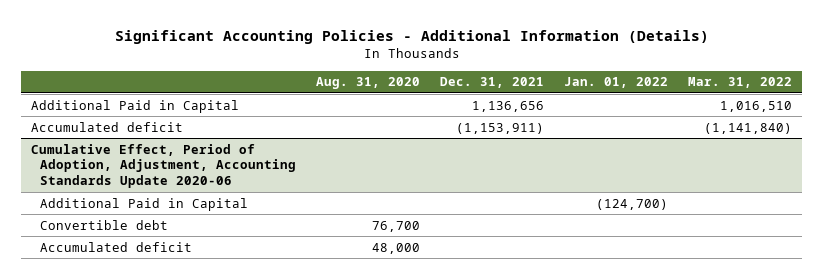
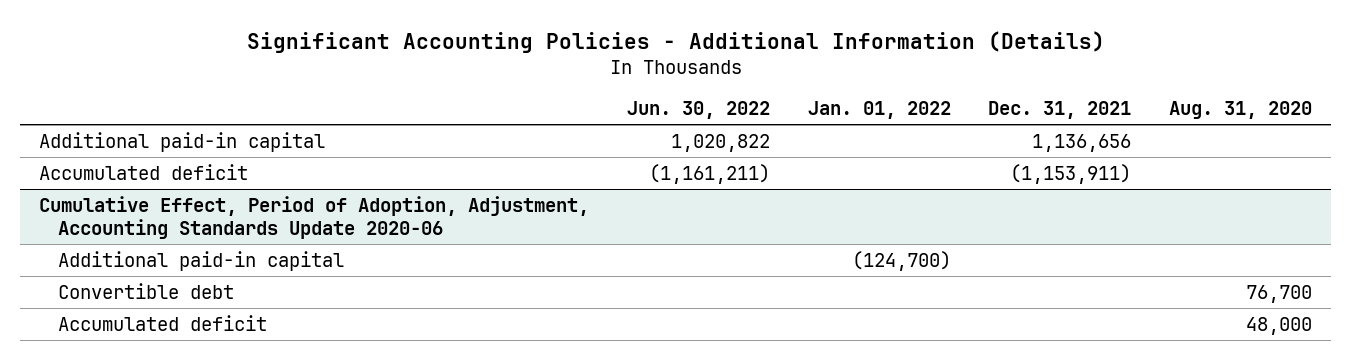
- | Aug. 31, 2020 | Dec. 31, 2021 | Jan. 01, 2022 | Mar. 31, 2022
+ | Jun. 30, 2022 | Jan. 01, 2022 | Dec. 31, 2021 | Aug. 31, 2020
- Additional Paid in Capital | | 1,136,656 | | 1,016,510
+ Additional paid-in capital | 1,020,822 | | 1,136,656 |
@ Cumulative Effect, Period of Adoption, Adjustment, Accounting Standards Update 2020-06
- Additional Paid in Capital | | | (124,700) |
+ Additional paid-in capital | | (124,700) | |

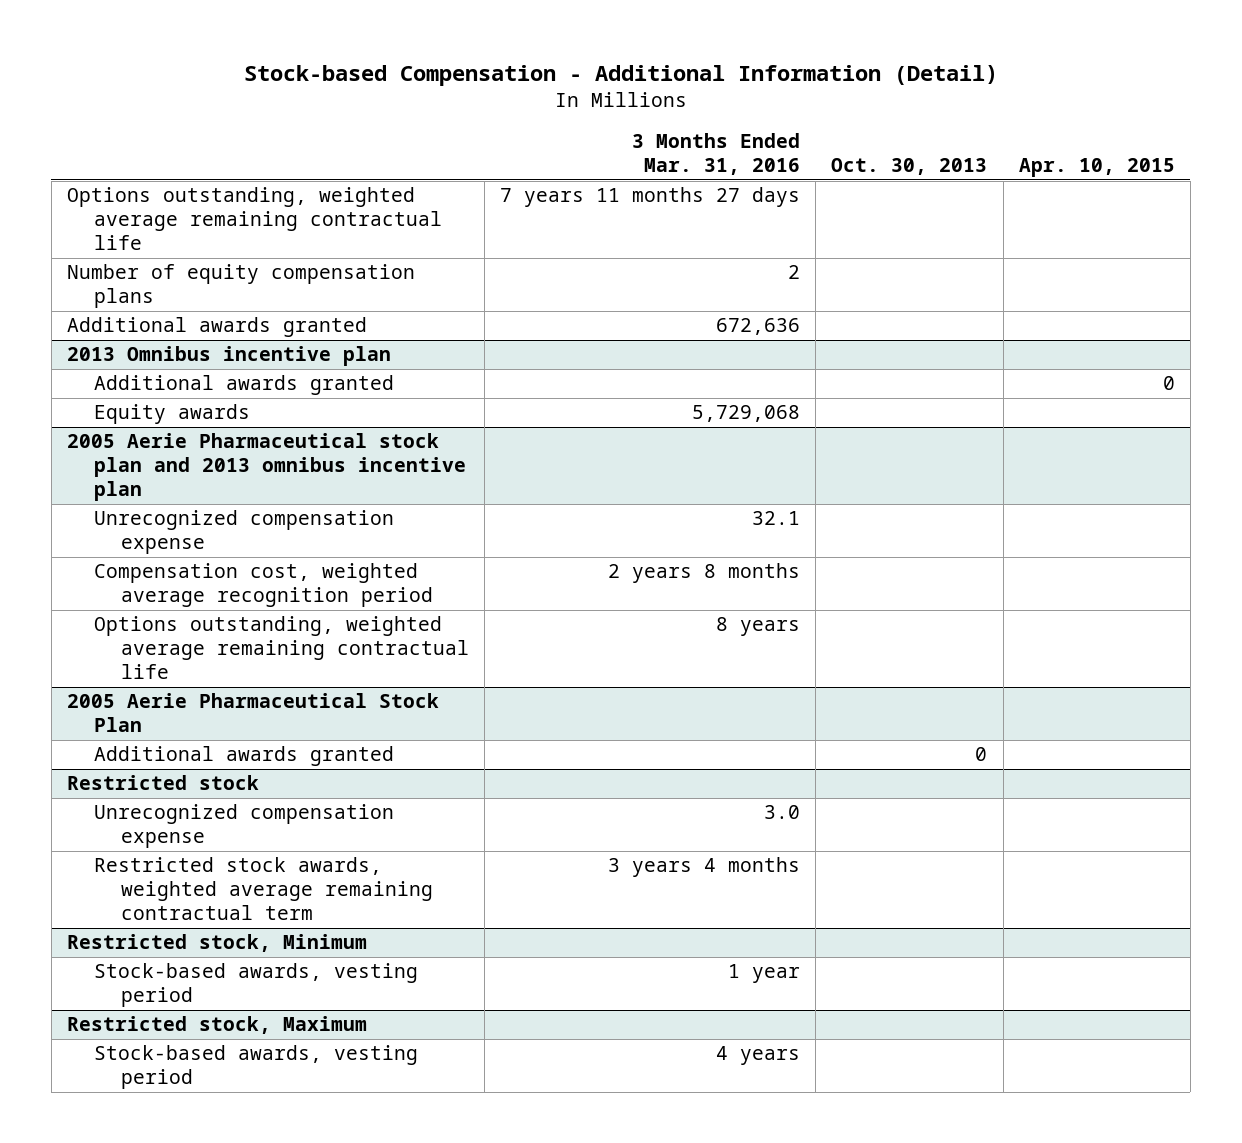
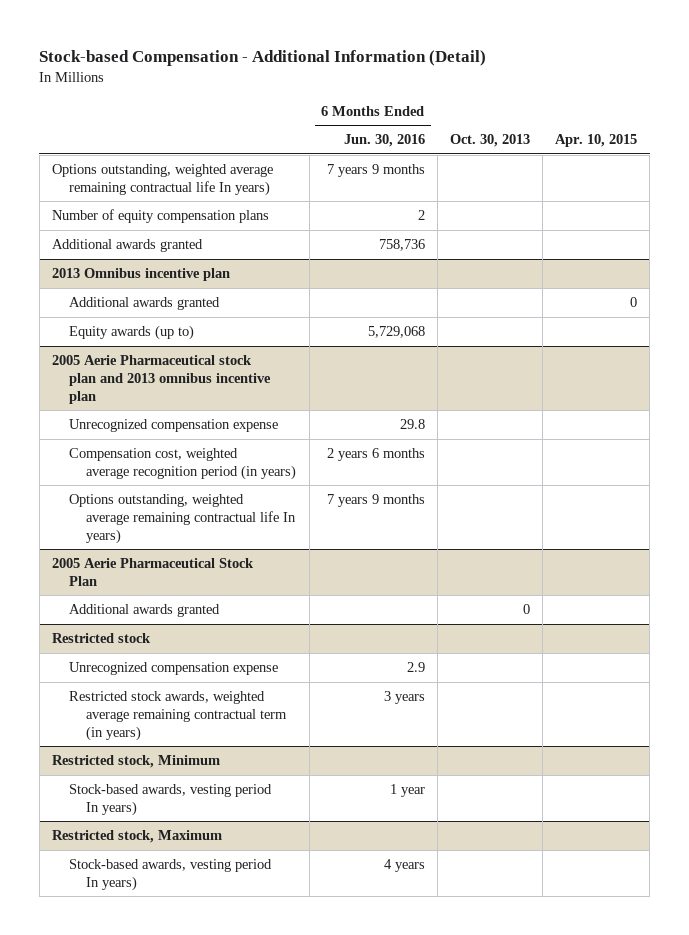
- | 3 Months Ended Mar. 31, 2016 | Oct. 30, 2013 | Apr. 10, 2015
+ | 6 Months Ended Jun. 30, 2016 | Oct. 30, 2013 | Apr. 10, 2015
- Options outstanding, weighted average remaining contractual life | 7 years 11 months 27 days | |
+ Options outstanding, weighted average remaining contractual life In years) | 7 years 9 months | |
@ 2013 Omnibus incentive plan
- Equity awards | 5,729,068 | |
+ Equity awards (up to) | 5,729,068 | |
@ 2005 Aerie Pharmaceutical stock plan and 2013 omnibus incentive plan
- Compensation cost, weighted average recognition period | 2 years 8 months | |
- Options outstanding, weighted average remaining contractual life | 8 years | |
+ Compensation cost, weighted average recognition period (in years) | 2 years 6 months | |
+ Options outstanding, weighted average remaining contractual life In years) | 7 years 9 months | |
@ Restricted stock
- Restricted stock awards, weighted average remaining contractual term | 3 years 4 months | |
+ Restricted stock awards, weighted average remaining contractual term (in years) | 3 years | |
@ Restricted stock, Minimum
- Stock-based awards, vesting period | 1 year | |
+ Stock-based awards, vesting period In years) | 1 year | |
@ Restricted stock, Maximum
- Stock-based awards, vesting period | 4 years | |
+ Stock-based awards, vesting period In years) | 4 years | |

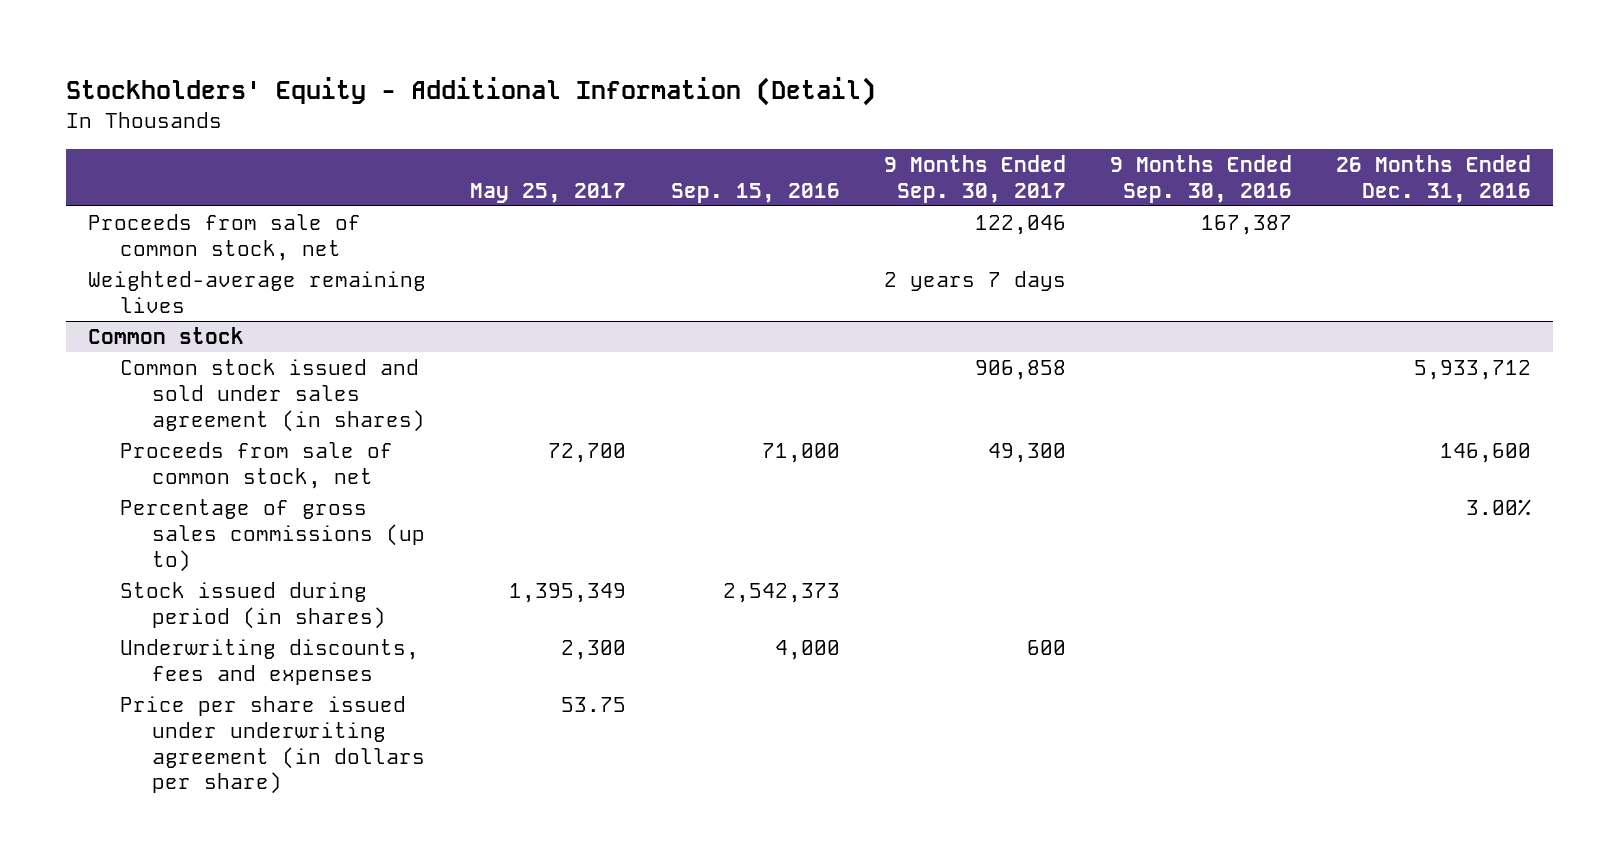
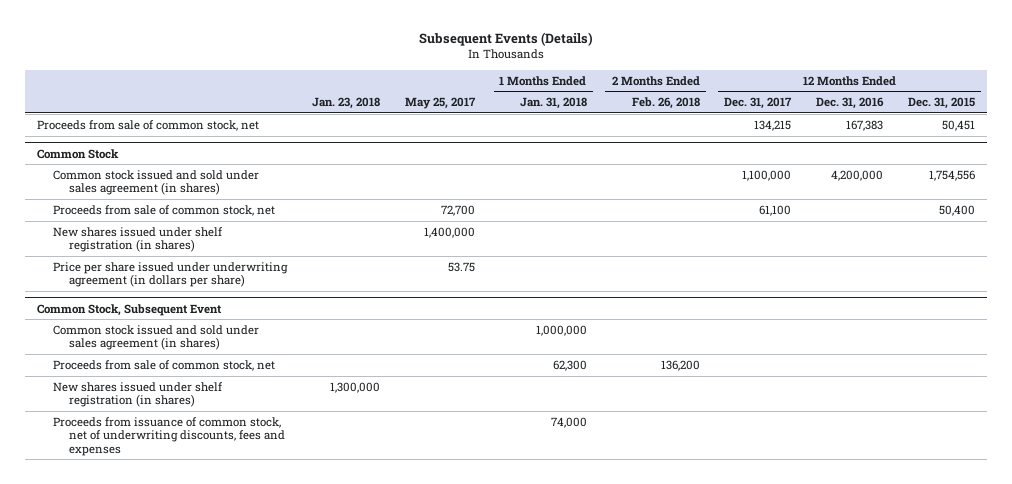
- Stockholders' Equity - Additional Information (Detail)
+ Subsequent Events (Details)
- | May 25, 2017 | Sep. 15, 2016 | 9 Months Ended Sep. 30, 2017 | 9 Months Ended Sep. 30, 2016 | 26 Months Ended Dec. 31, 2016
+ | Jan. 23, 2018 | May 25, 2017 | 1 Months Ended Jan. 31, 2018 | 2 Months Ended Feb. 26, 2018 | 12 Months Ended Dec. 31, 2017 | 12 Months Ended Dec. 31, 2016 | 12 Months Ended Dec. 31, 2015
- Weighted-average remaining lives | | | 2 years 7 days | |
- Common stock
+ Common Stock
- Percentage of gross sales commissions (up to) | | | | | 3.00%
- Stock issued during period (in shares) | 1,395,349 | 2,542,373 | | |
- Underwriting discounts, fees and expenses | 2,300 | 4,000 | 600 | |
+ New shares issued under shelf registration (in shares) | | 1,400,000 | | | | |
+ Common Stock, Subsequent Event
+ Common stock issued and sold under sales agreement (in shares) | | | 1,000,000 | | | |
+ Proceeds from sale of common stock, net | | | 62,300 | 136,200 | | |
+ New shares issued under shelf registration (in shares) | 1,300,000 | | | | | |
+ Proceeds from issuance of common stock, net of underwriting discounts, fees and expenses | | | 74,000 | | | |

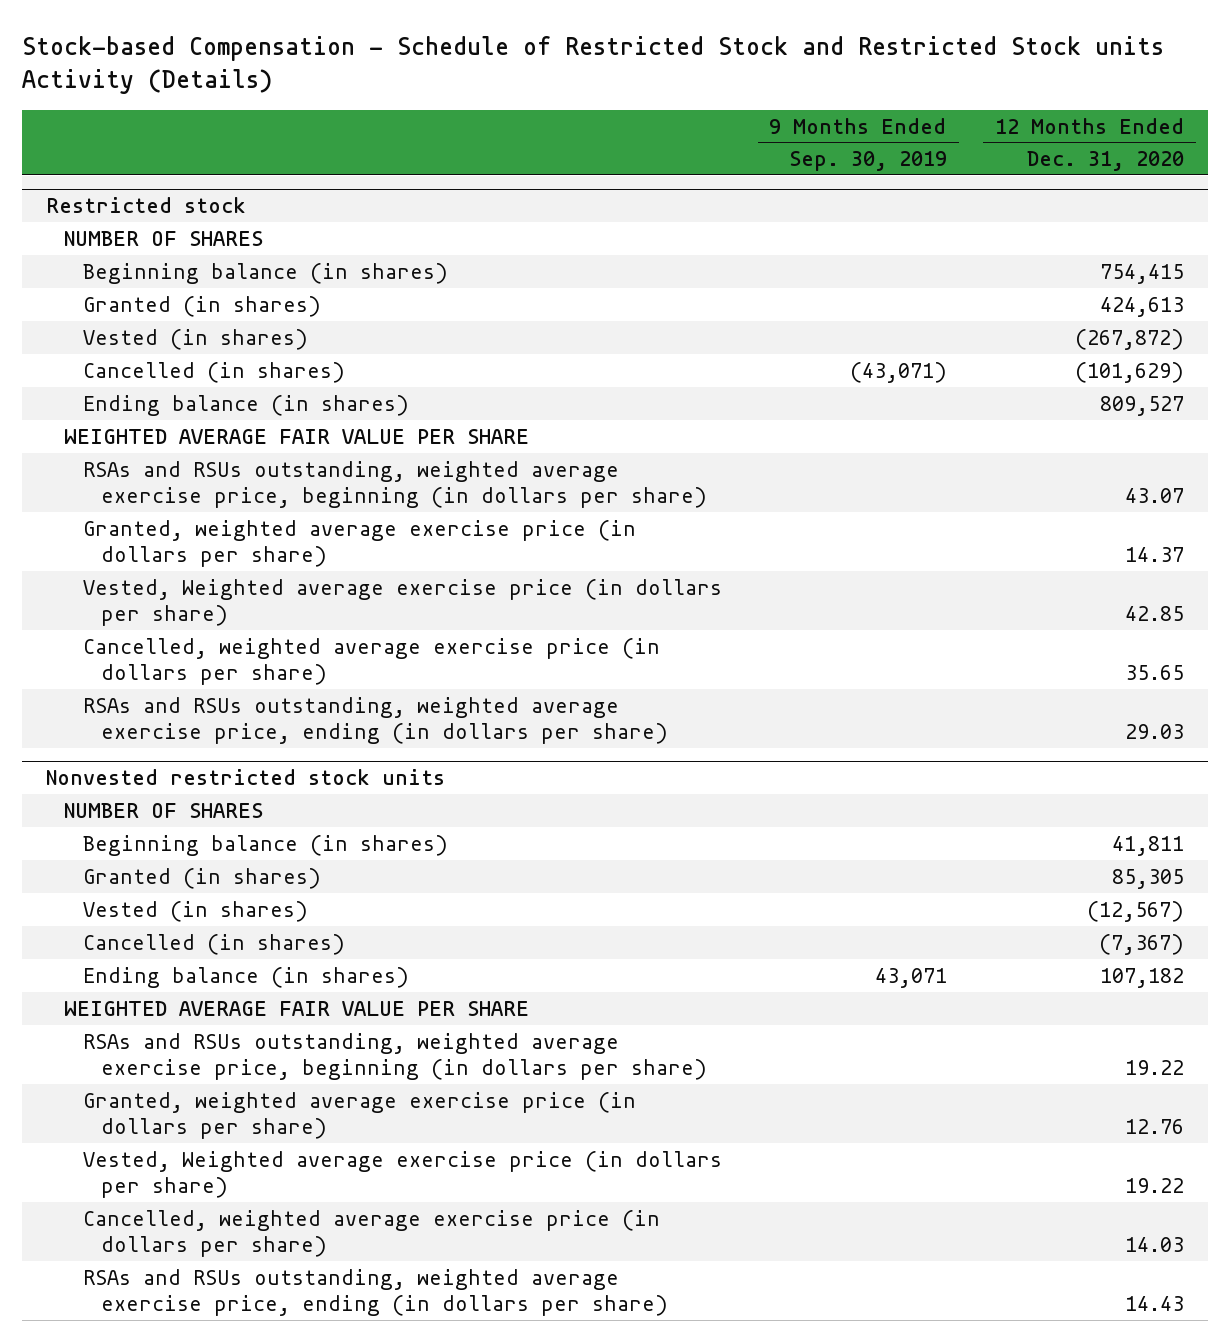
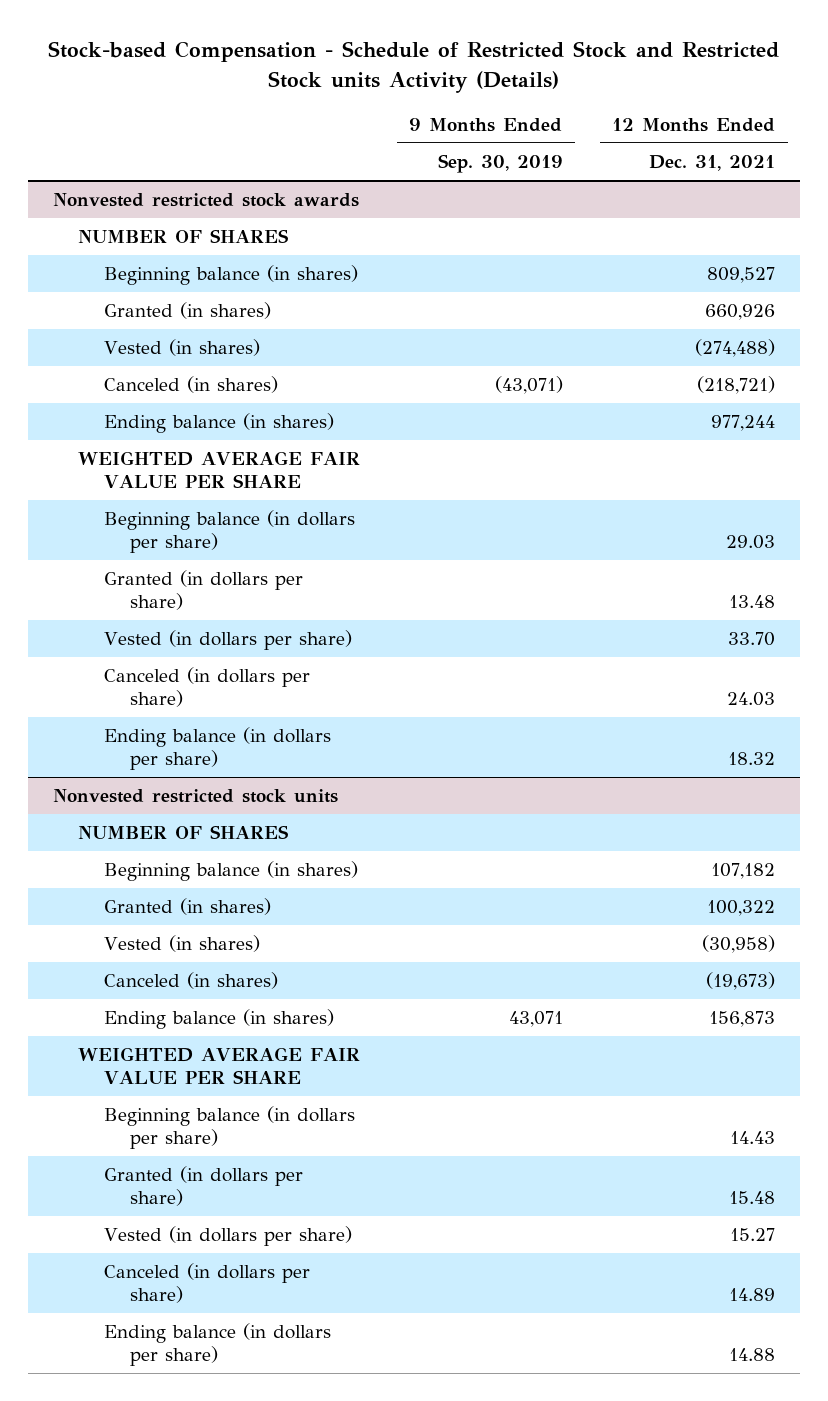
- | 9 Months Ended Sep. 30, 2019 | 12 Months Ended Dec. 31, 2020
+ | 9 Months Ended Sep. 30, 2019 | 12 Months Ended Dec. 31, 2021
- Restricted stock
+ Nonvested restricted stock awards
- Cancelled (in shares) | (43,071) | (101,629)
+ Canceled (in shares) | (43,071) | (218,721)
- RSAs and RSUs outstanding, weighted average exercise price, beginning (in dollars per share) | | 43.07
- Granted, weighted average exercise price (in dollars per share) | | 14.37
- Vested, Weighted average exercise price (in dollars per share) | | 42.85
- Cancelled, weighted average exercise price (in dollars per share) | | 35.65
- RSAs and RSUs outstanding, weighted average exercise price, ending (in dollars per share) | | 29.03
+ Beginning balance (in dollars per share) | | 29.03
+ Granted (in dollars per share) | | 13.48
+ Vested (in dollars per share) | | 33.70
+ Canceled (in dollars per share) | | 24.03
+ Ending balance (in dollars per share) | | 18.32
@ Nonvested restricted stock units
- Cancelled (in shares) | | (7,367)
+ Canceled (in shares) | | (19,673)
- RSAs and RSUs outstanding, weighted average exercise price, beginning (in dollars per share) | | 19.22
- Granted, weighted average exercise price (in dollars per share) | | 12.76
- Vested, Weighted average exercise price (in dollars per share) | | 19.22
- Cancelled, weighted average exercise price (in dollars per share) | | 14.03
- RSAs and RSUs outstanding, weighted average exercise price, ending (in dollars per share) | | 14.43
+ Beginning balance (in dollars per share) | | 14.43
+ Granted (in dollars per share) | | 15.48
+ Vested (in dollars per share) | | 15.27
+ Canceled (in dollars per share) | | 14.89
+ Ending balance (in dollars per share) | | 14.88

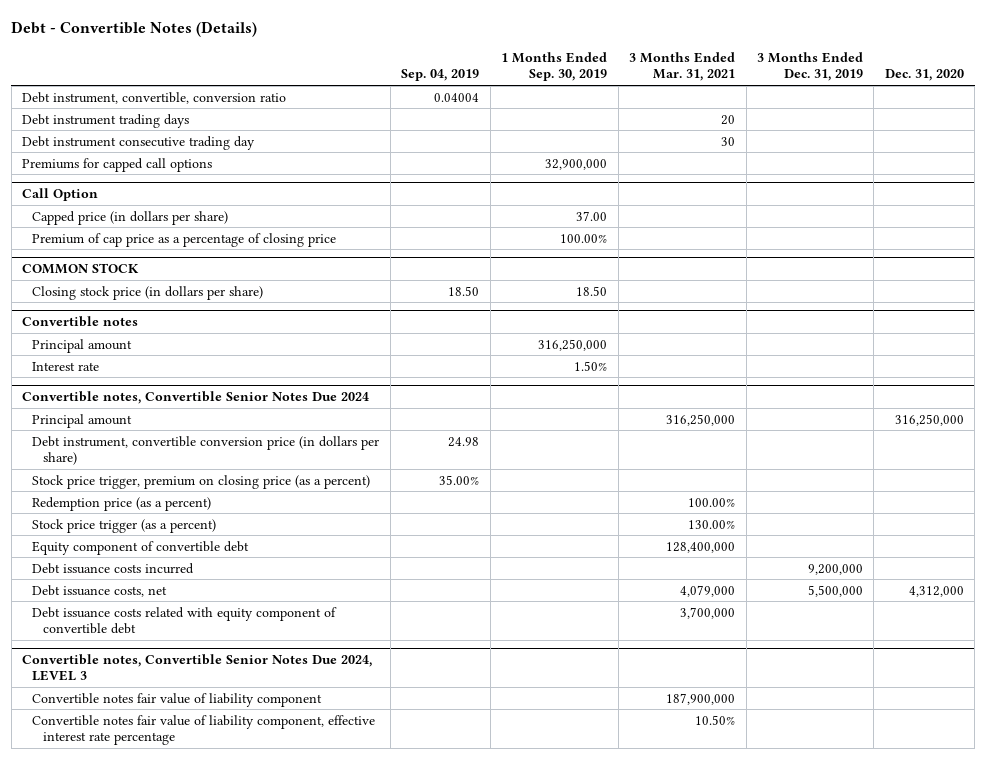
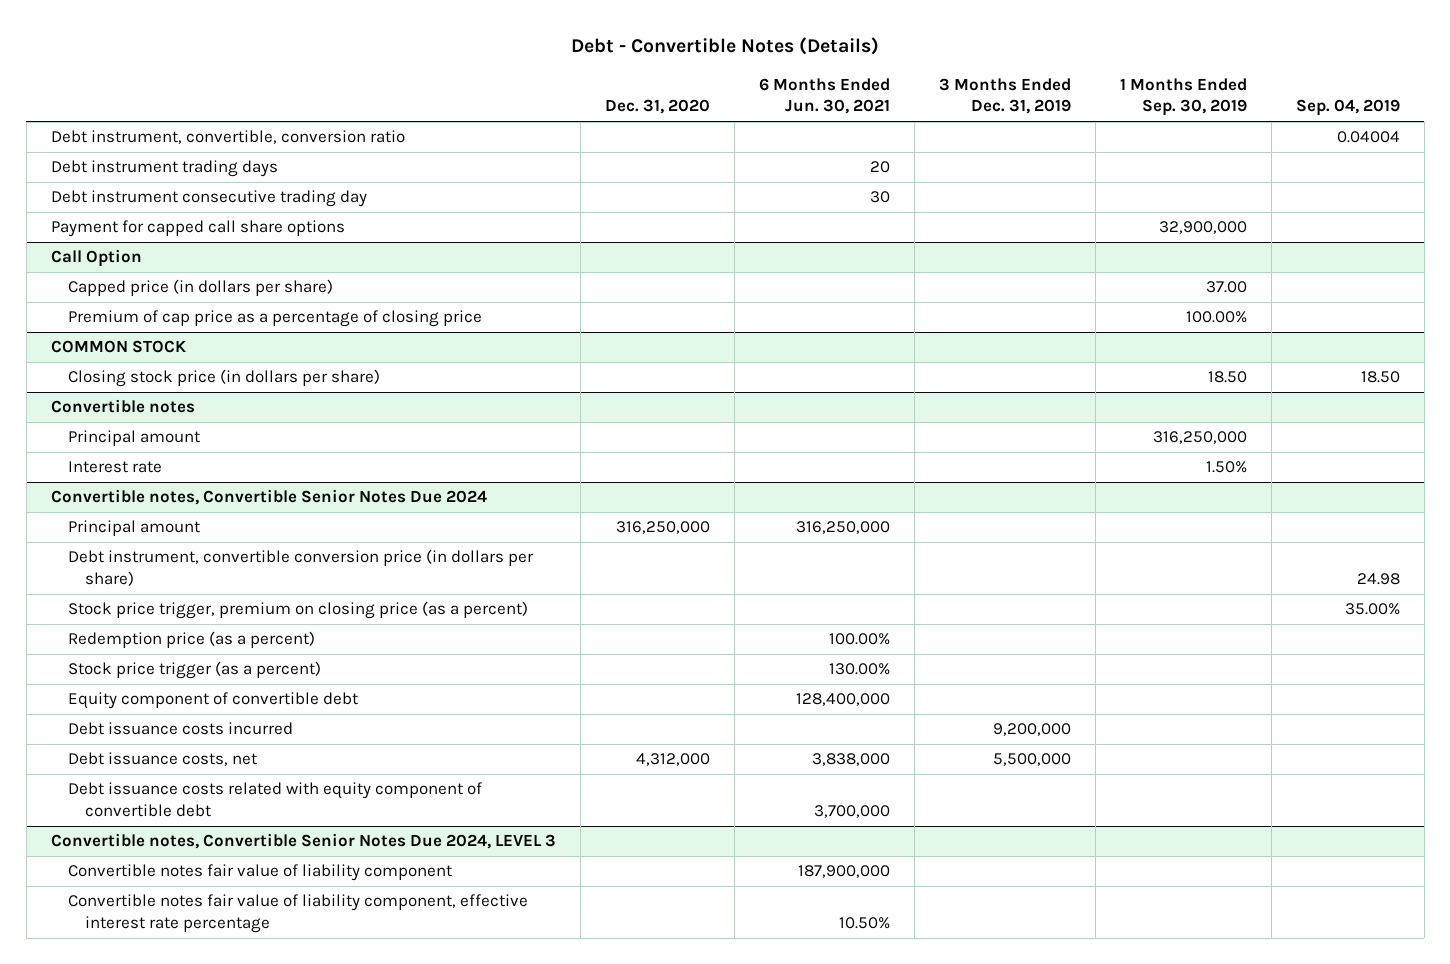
- | Sep. 04, 2019 | 1 Months Ended Sep. 30, 2019 | 3 Months Ended Mar. 31, 2021 | 3 Months Ended Dec. 31, 2019 | Dec. 31, 2020
+ | Dec. 31, 2020 | 6 Months Ended Jun. 30, 2021 | 3 Months Ended Dec. 31, 2019 | 1 Months Ended Sep. 30, 2019 | Sep. 04, 2019
- Premiums for capped call options | | 32,900,000 | | |
+ Payment for capped call share options | | | | 32,900,000 |

